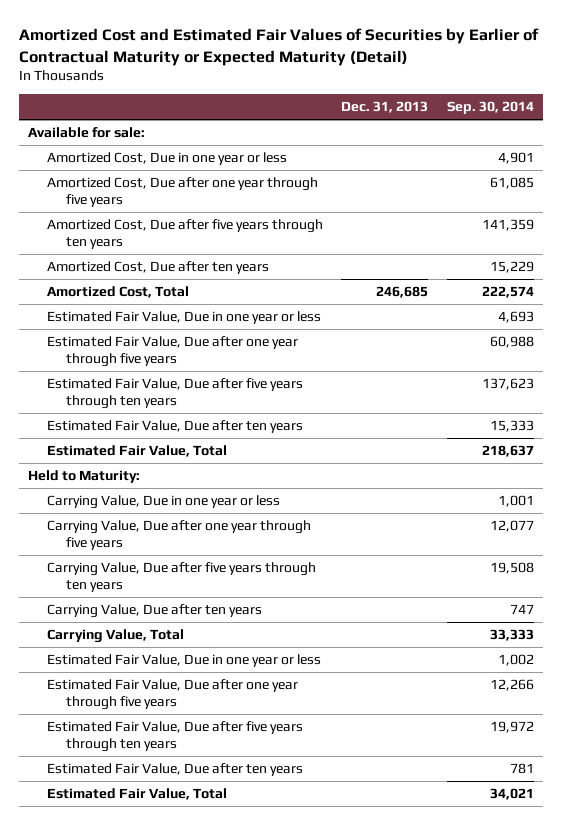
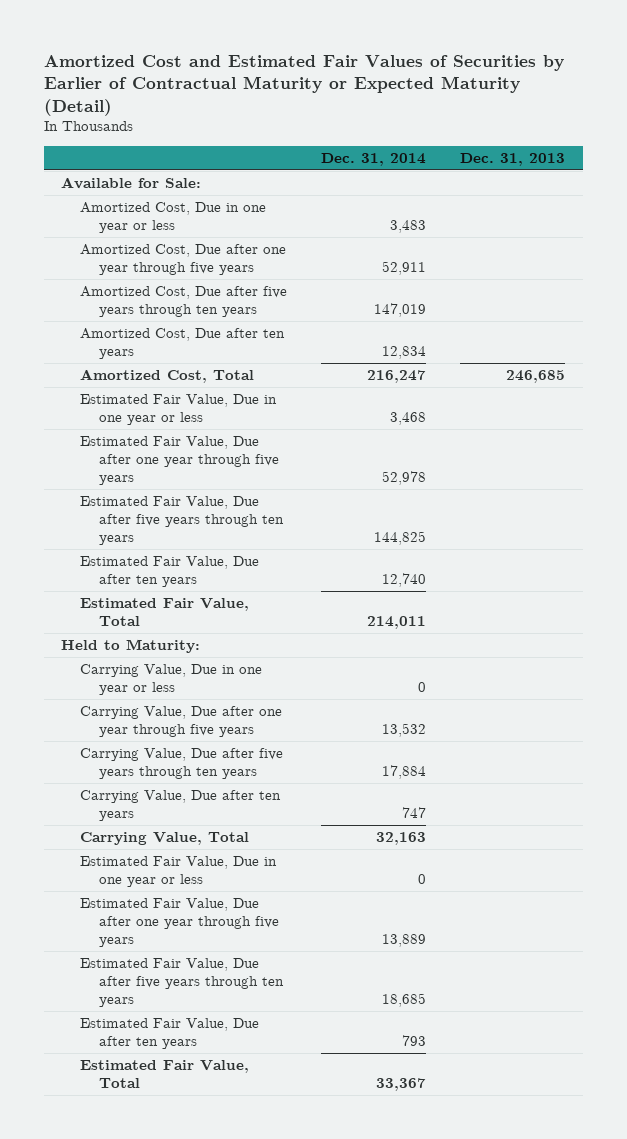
- | Dec. 31, 2013 | Sep. 30, 2014
+ | Dec. 31, 2014 | Dec. 31, 2013
- Available for sale:
+ Available for Sale:

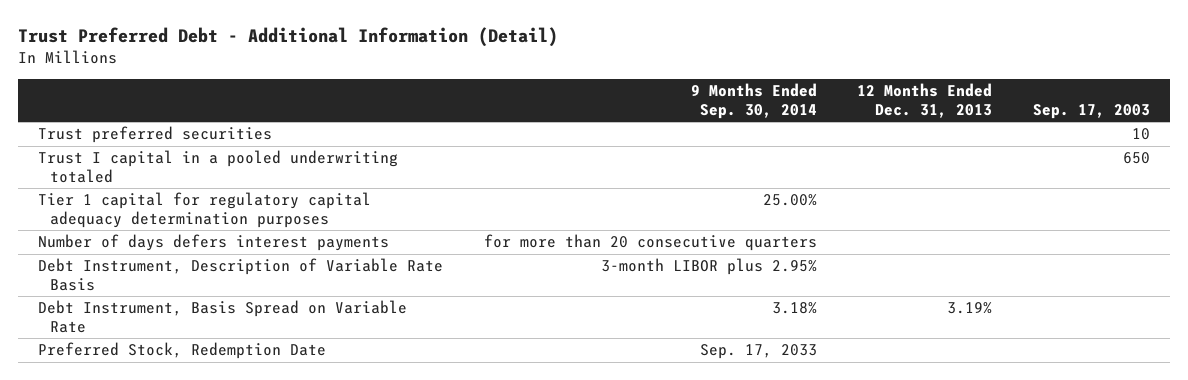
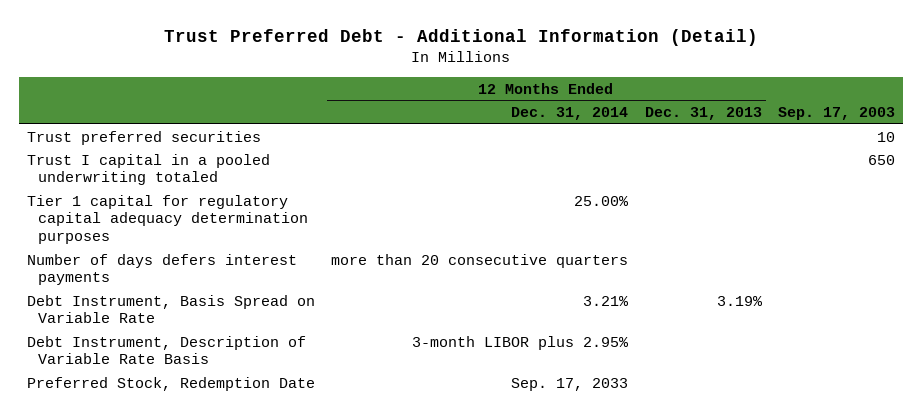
- | 9 Months Ended Sep. 30, 2014 | 12 Months Ended Dec. 31, 2013 | Sep. 17, 2003
+ | 12 Months Ended Dec. 31, 2014 | 12 Months Ended Dec. 31, 2013 | Sep. 17, 2003
moved down: Debt Instrument, Description of Variable Rate Basis | 3-month LIBOR plus 2.95% | |

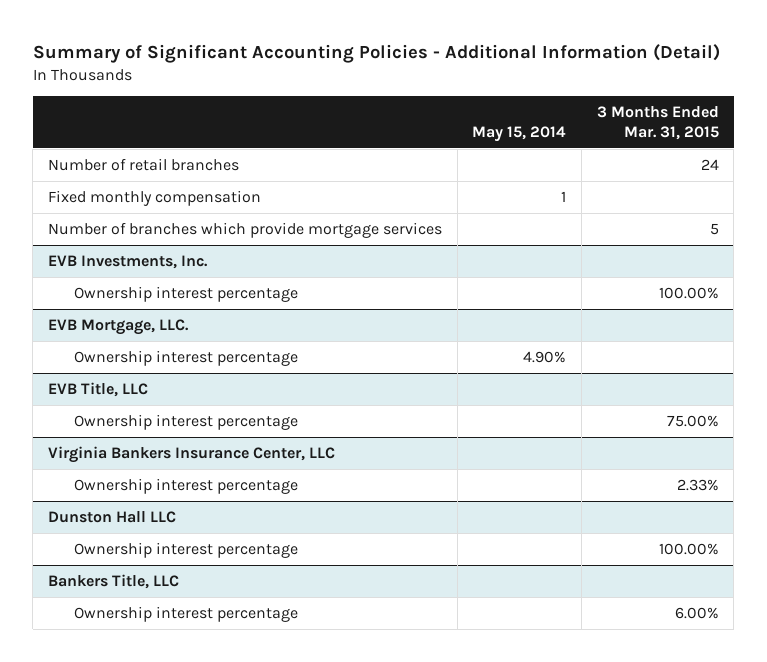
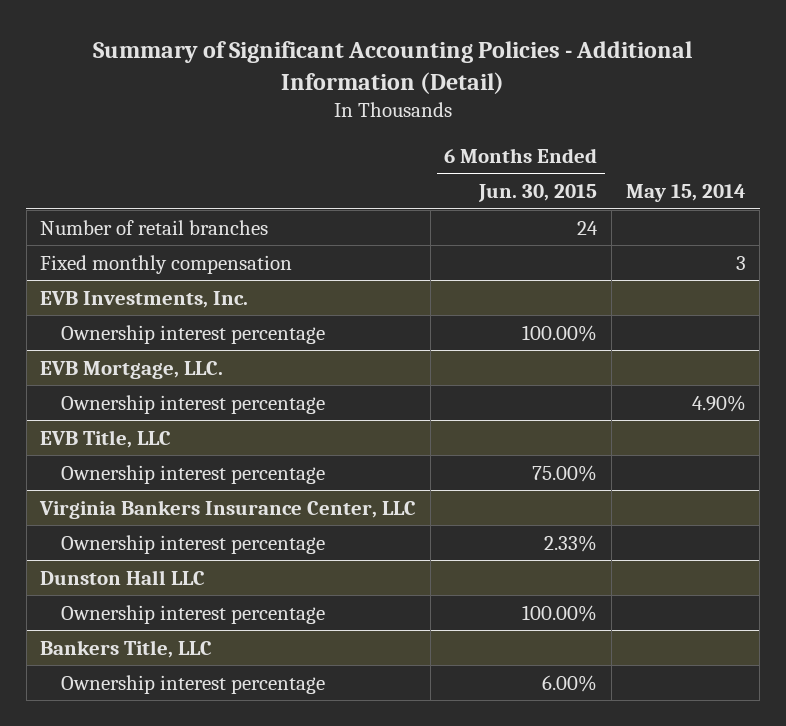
- | May 15, 2014 | 3 Months Ended Mar. 31, 2015
+ | 6 Months Ended Jun. 30, 2015 | May 15, 2014
- Fixed monthly compensation | 1 |
- Number of branches which provide mortgage services | | 5
+ Fixed monthly compensation | | 3

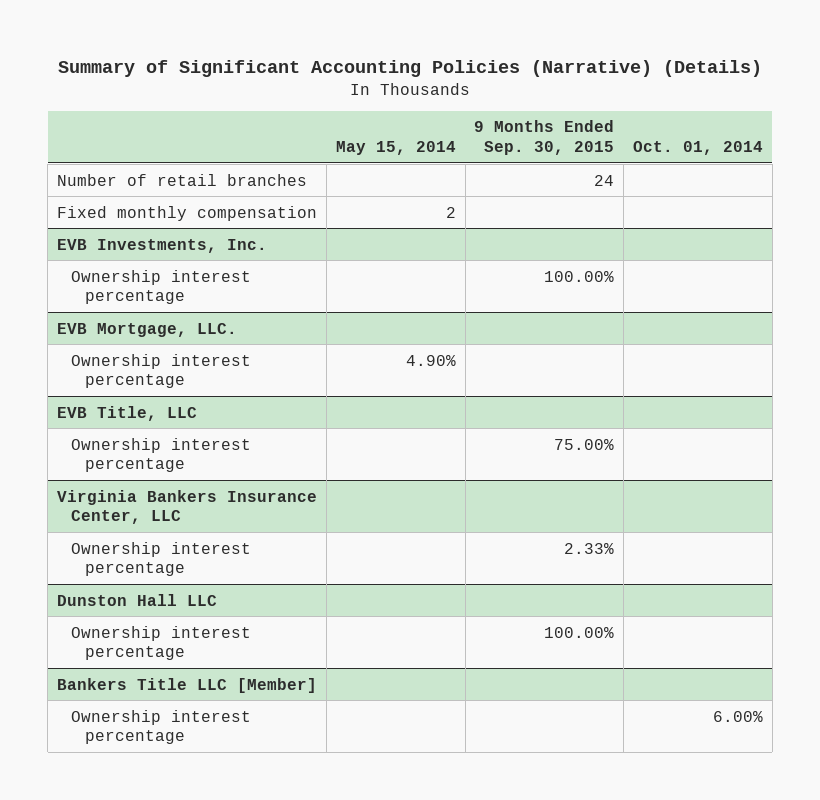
- Summary of Significant Accounting Policies - Additional Information (Detail)
+ Summary of Significant Accounting Policies (Narrative) (Details)
- | 6 Months Ended Jun. 30, 2015 | May 15, 2014
+ | May 15, 2014 | 9 Months Ended Sep. 30, 2015 | Oct. 01, 2014
- Fixed monthly compensation | | 3
+ Fixed monthly compensation | 2 | |
- Bankers Title, LLC
+ Bankers Title LLC [Member]

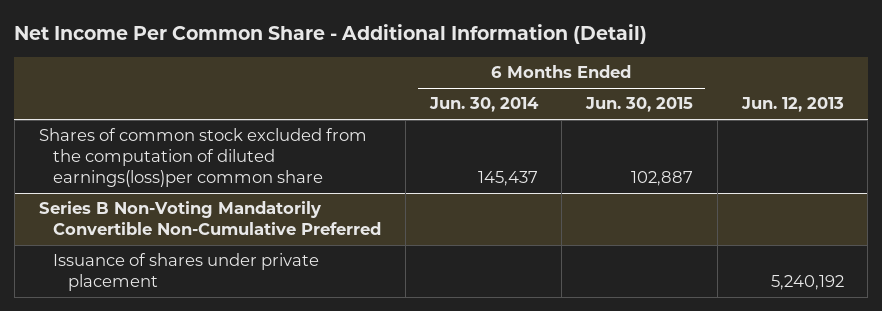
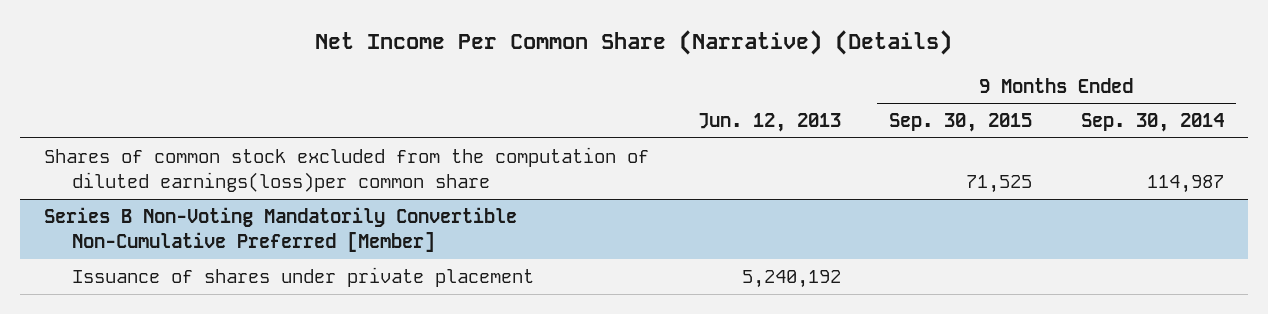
- Net Income Per Common Share - Additional Information (Detail)
+ Net Income Per Common Share (Narrative) (Details)
- | 6 Months Ended Jun. 30, 2014 | 6 Months Ended Jun. 30, 2015 | Jun. 12, 2013
+ | Jun. 12, 2013 | 9 Months Ended Sep. 30, 2015 | 9 Months Ended Sep. 30, 2014
- Series B Non-Voting Mandatorily Convertible Non-Cumulative Preferred
+ Series B Non-Voting Mandatorily Convertible Non-Cumulative Preferred [Member]

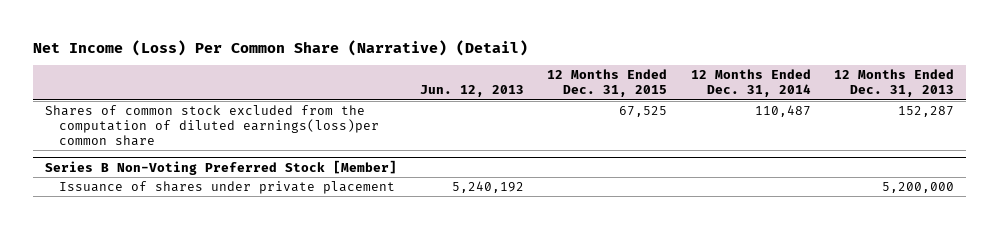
- Net Income Per Common Share (Narrative) (Details)
+ Net Income (Loss) Per Common Share (Narrative) (Detail)
- | Jun. 12, 2013 | 9 Months Ended Sep. 30, 2015 | 9 Months Ended Sep. 30, 2014
+ | Jun. 12, 2013 | 12 Months Ended Dec. 31, 2015 | 12 Months Ended Dec. 31, 2014 | 12 Months Ended Dec. 31, 2013
- Series B Non-Voting Mandatorily Convertible Non-Cumulative Preferred [Member]
+ Series B Non-Voting Preferred Stock [Member]

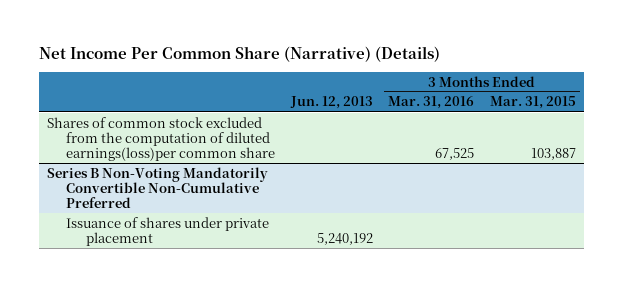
- Net Income (Loss) Per Common Share (Narrative) (Detail)
+ Net Income Per Common Share (Narrative) (Details)
- | Jun. 12, 2013 | 12 Months Ended Dec. 31, 2015 | 12 Months Ended Dec. 31, 2014 | 12 Months Ended Dec. 31, 2013
+ | Jun. 12, 2013 | 3 Months Ended Mar. 31, 2016 | 3 Months Ended Mar. 31, 2015
- Series B Non-Voting Preferred Stock [Member]
+ Series B Non-Voting Mandatorily Convertible Non-Cumulative Preferred

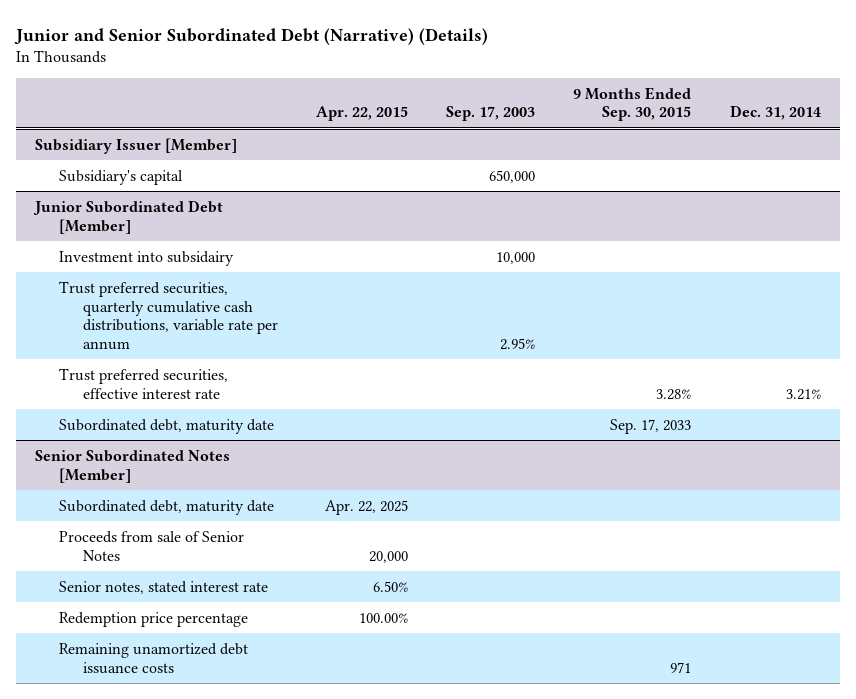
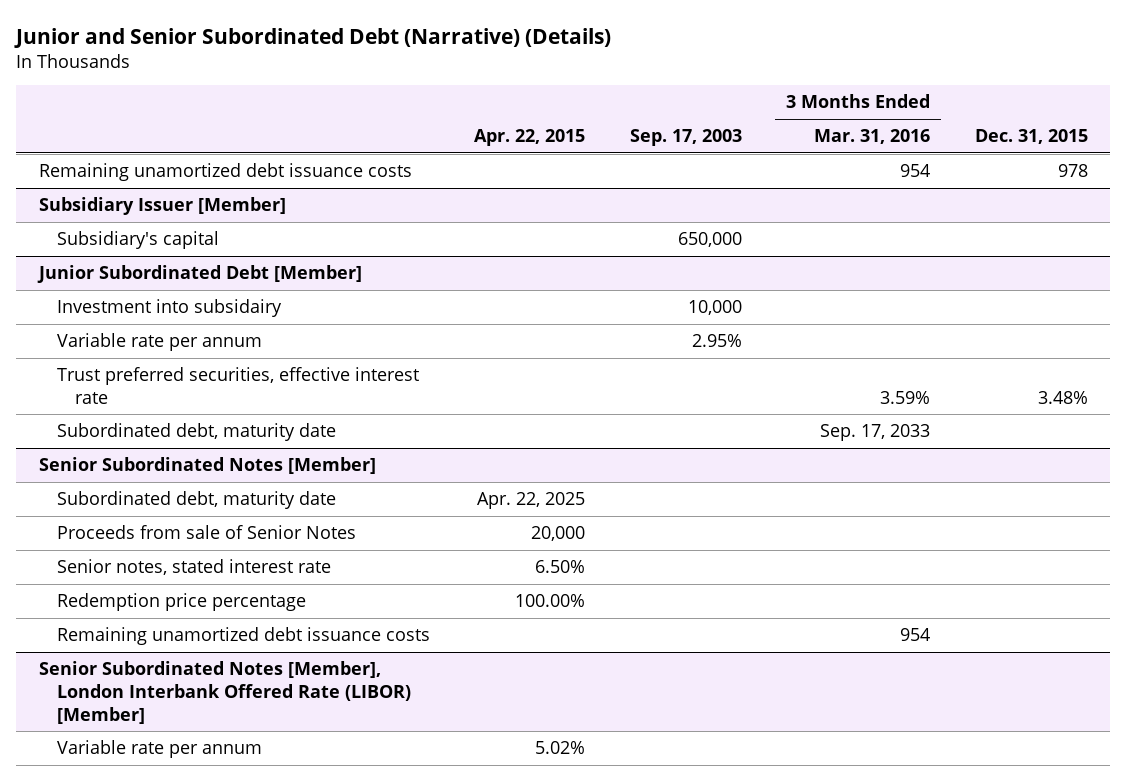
- | Apr. 22, 2015 | Sep. 17, 2003 | 9 Months Ended Sep. 30, 2015 | Dec. 31, 2014
+ | Apr. 22, 2015 | Sep. 17, 2003 | 3 Months Ended Mar. 31, 2016 | Dec. 31, 2015
+ Remaining unamortized debt issuance costs | | | 954 | 978
@ Junior Subordinated Debt [Member]
- Trust preferred securities, quarterly cumulative cash distributions, variable rate per annum | | 2.95% | |
+ Variable rate per annum | | 2.95% | |
+ Senior Subordinated Notes [Member], London Interbank Offered Rate (LIBOR) [Member]
+ Variable rate per annum | 5.02% | | |

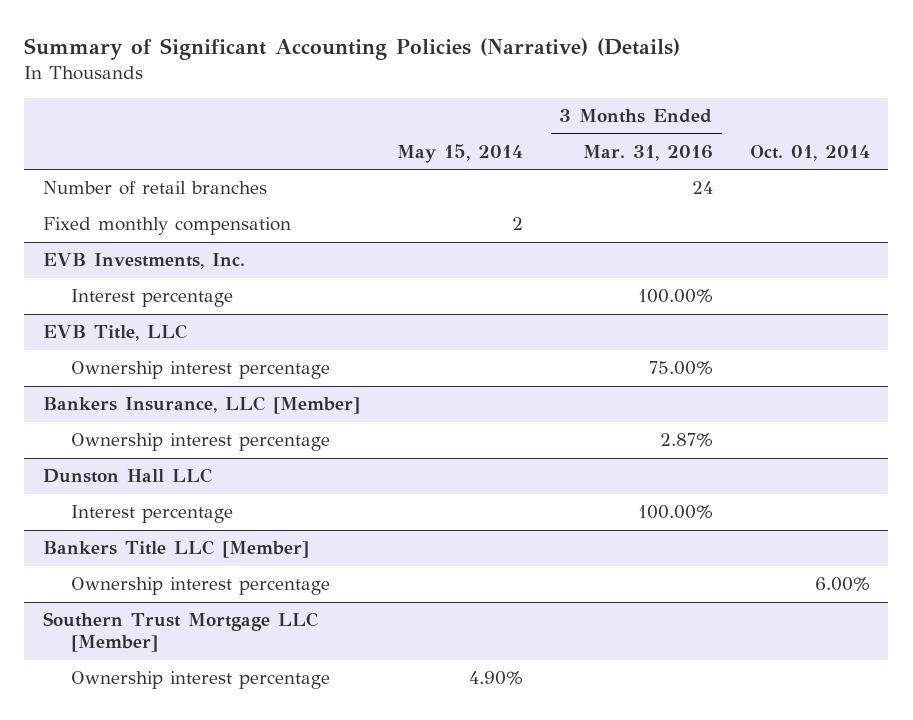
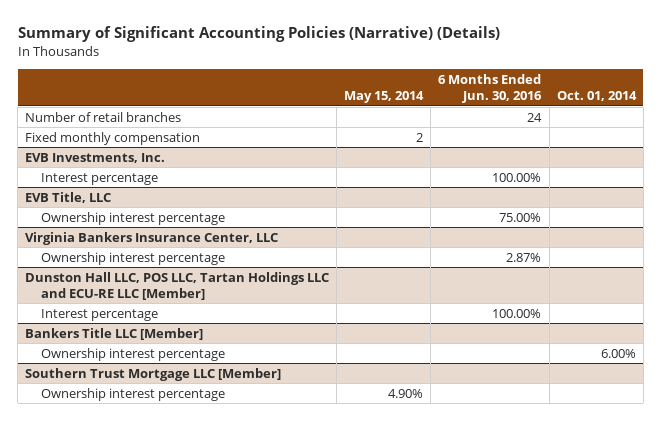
- | May 15, 2014 | 3 Months Ended Mar. 31, 2016 | Oct. 01, 2014
+ | May 15, 2014 | 6 Months Ended Jun. 30, 2016 | Oct. 01, 2014
- Bankers Insurance, LLC [Member]
+ Virginia Bankers Insurance Center, LLC
- Dunston Hall LLC
- Interest percentage | | 100.00% |
+ Dunston Hall LLC, POS LLC, Tartan Holdings LLC and ECU-RE LLC [Member]
+ Interest percentage | | 100.00% |

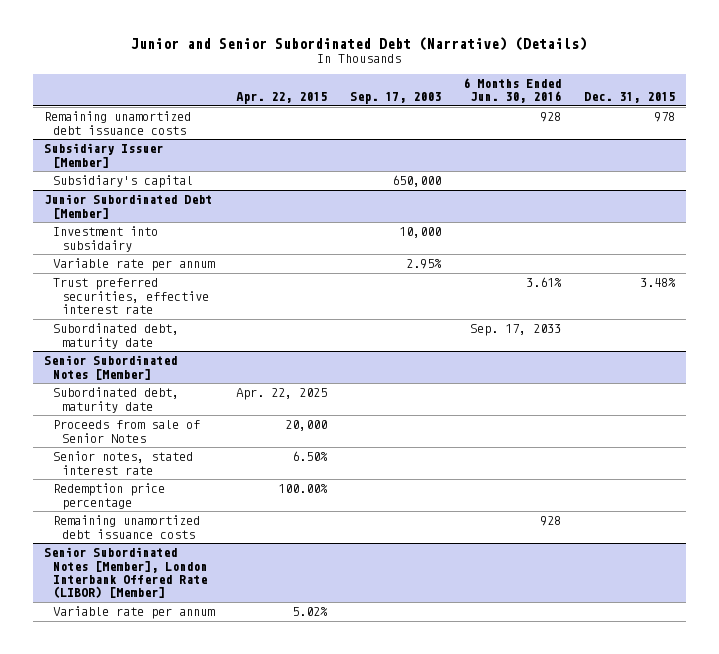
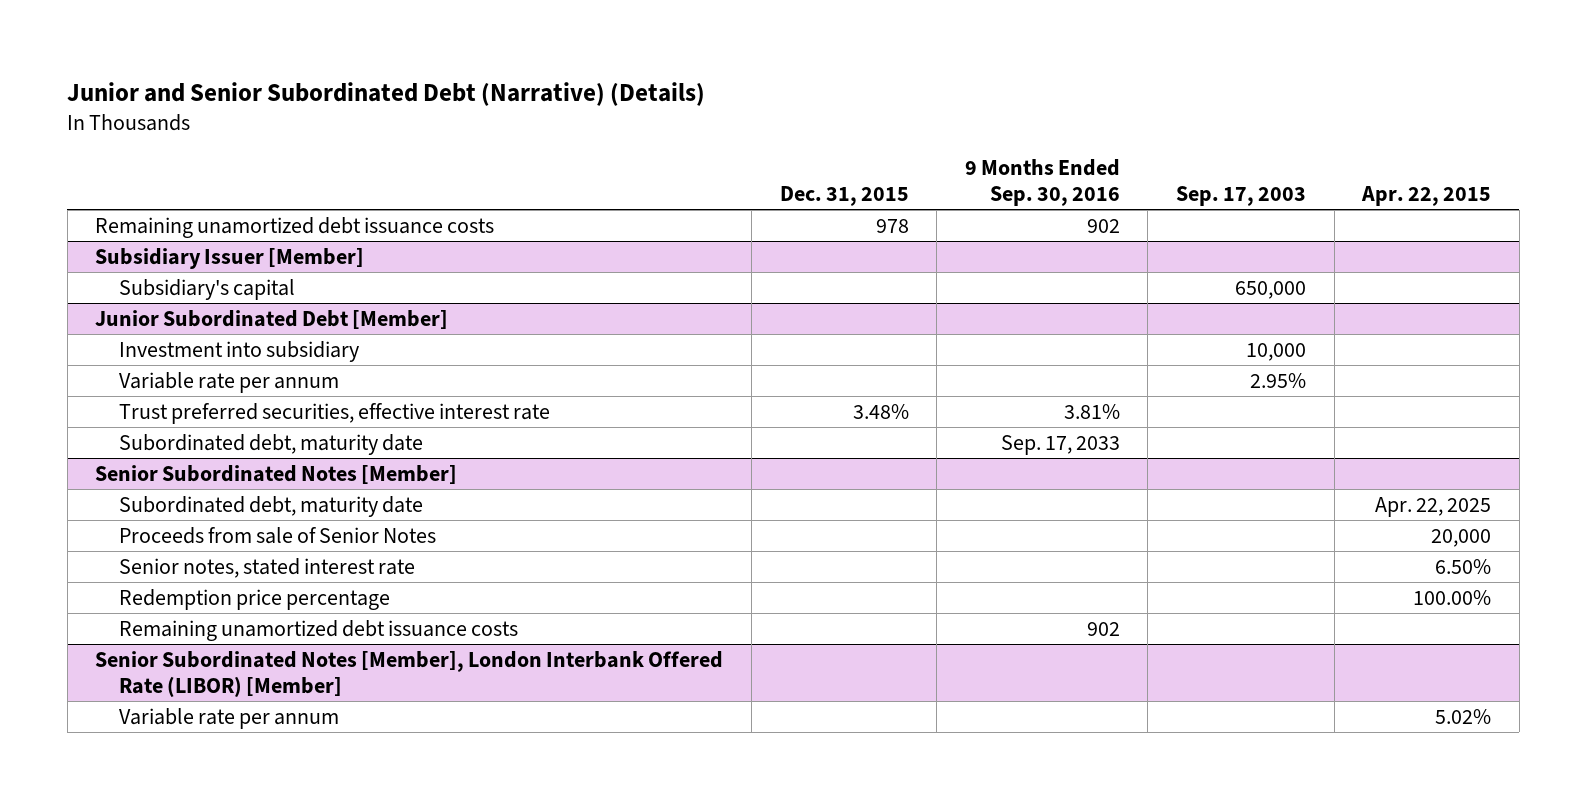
- | Apr. 22, 2015 | Sep. 17, 2003 | 6 Months Ended Jun. 30, 2016 | Dec. 31, 2015
+ | Dec. 31, 2015 | 9 Months Ended Sep. 30, 2016 | Sep. 17, 2003 | Apr. 22, 2015
@ Junior Subordinated Debt [Member]
- Investment into subsidairy | | 10,000 | |
+ Investment into subsidiary | | | 10,000 |

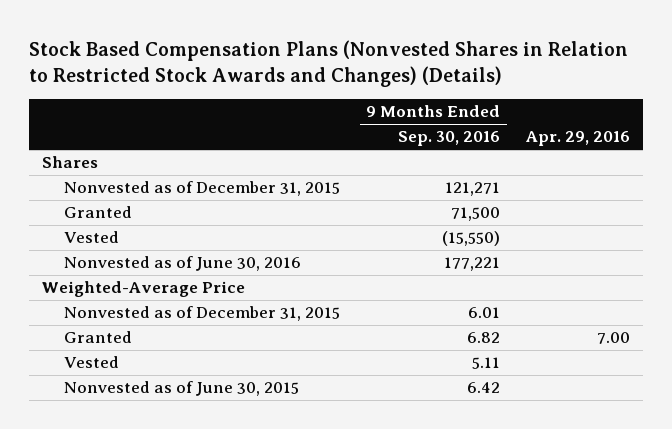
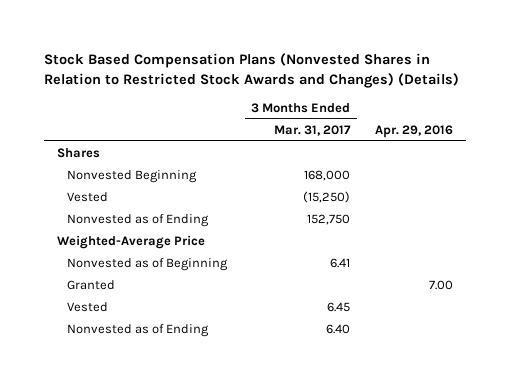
- | 9 Months Ended Sep. 30, 2016 | Apr. 29, 2016
+ | 3 Months Ended Mar. 31, 2017 | Apr. 29, 2016
- Nonvested as of December 31, 2015 | 121,271 |
- Granted | 71,500 |
+ Nonvested Beginning | 168,000 |
- Nonvested as of June 30, 2016 | 177,221 |
+ Nonvested as of Ending | 152,750 |
- Nonvested as of December 31, 2015 | 6.01 |
+ Nonvested as of Beginning | 6.41 |
- Nonvested as of June 30, 2015 | 6.42 |
+ Nonvested as of Ending | 6.40 |

